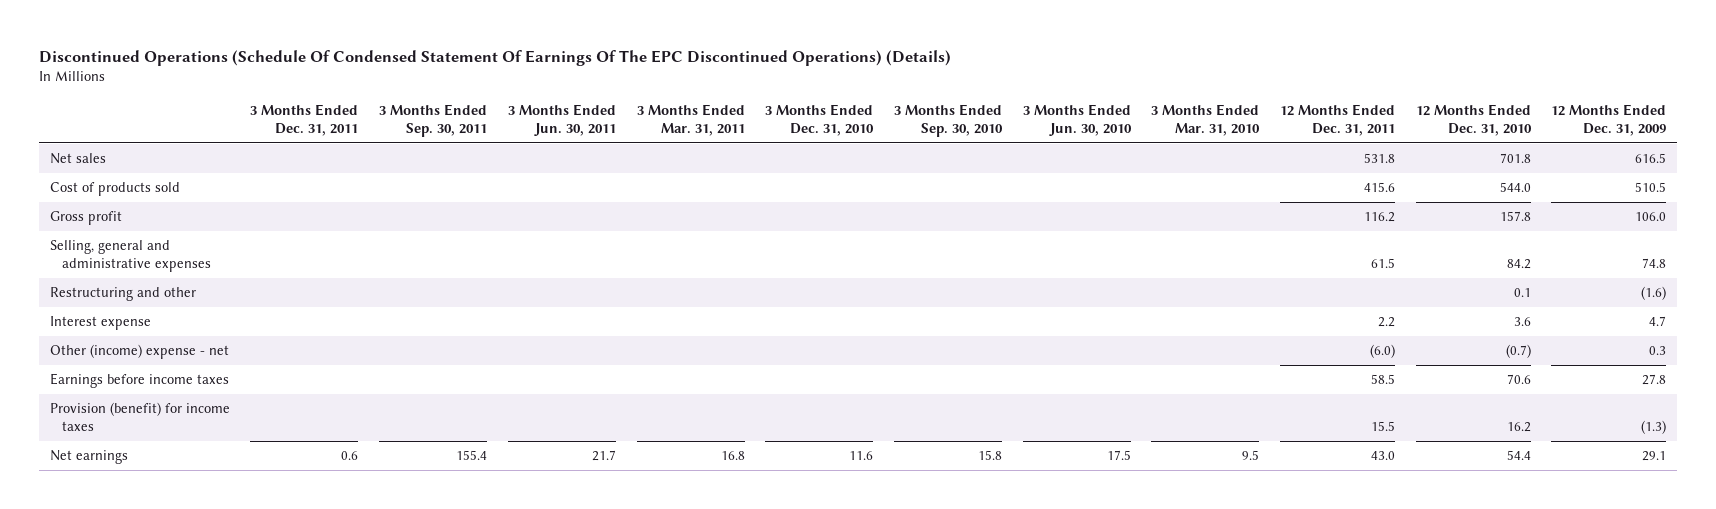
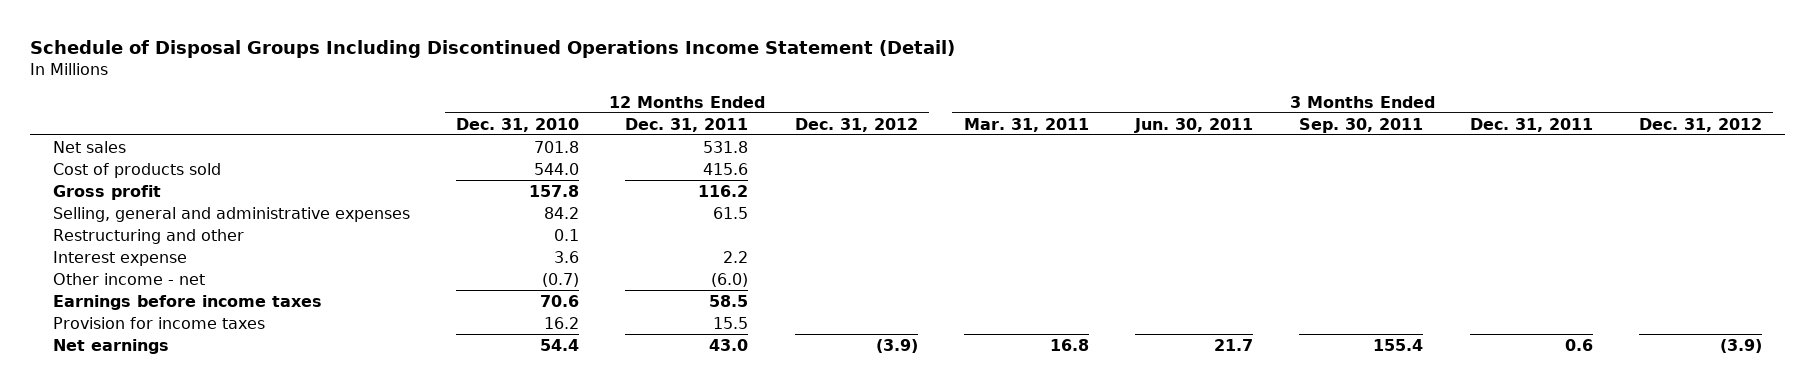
- Discontinued Operations (Schedule Of Condensed Statement Of Earnings Of The EPC Discontinued Operations) (Details)
+ Schedule of Disposal Groups Including Discontinued Operations Income Statement (Detail)
- | 3 Months Ended Dec. 31, 2011 | 3 Months Ended Sep. 30, 2011 | 3 Months Ended Jun. 30, 2011 | 3 Months Ended Mar. 31, 2011 | 3 Months Ended Dec. 31, 2010 | 3 Months Ended Sep. 30, 2010 | 3 Months Ended Jun. 30, 2010 | 3 Months Ended Mar. 31, 2010 | 12 Months Ended Dec. 31, 2011 | 12 Months Ended Dec. 31, 2010 | 12 Months Ended Dec. 31, 2009
+ | 12 Months Ended Dec. 31, 2010 | 12 Months Ended Dec. 31, 2011 | 12 Months Ended Dec. 31, 2012 | 3 Months Ended Mar. 31, 2011 | 3 Months Ended Jun. 30, 2011 | 3 Months Ended Sep. 30, 2011 | 3 Months Ended Dec. 31, 2011 | 3 Months Ended Dec. 31, 2012
- Other (income) expense - net | | | | | | | | | (6.0) | (0.7) | 0.3
+ Other income - net | (0.7) | (6.0) | | | | | |
- Provision (benefit) for income taxes | | | | | | | | | 15.5 | 16.2 | (1.3)
+ Provision for income taxes | 16.2 | 15.5 | | | | | |

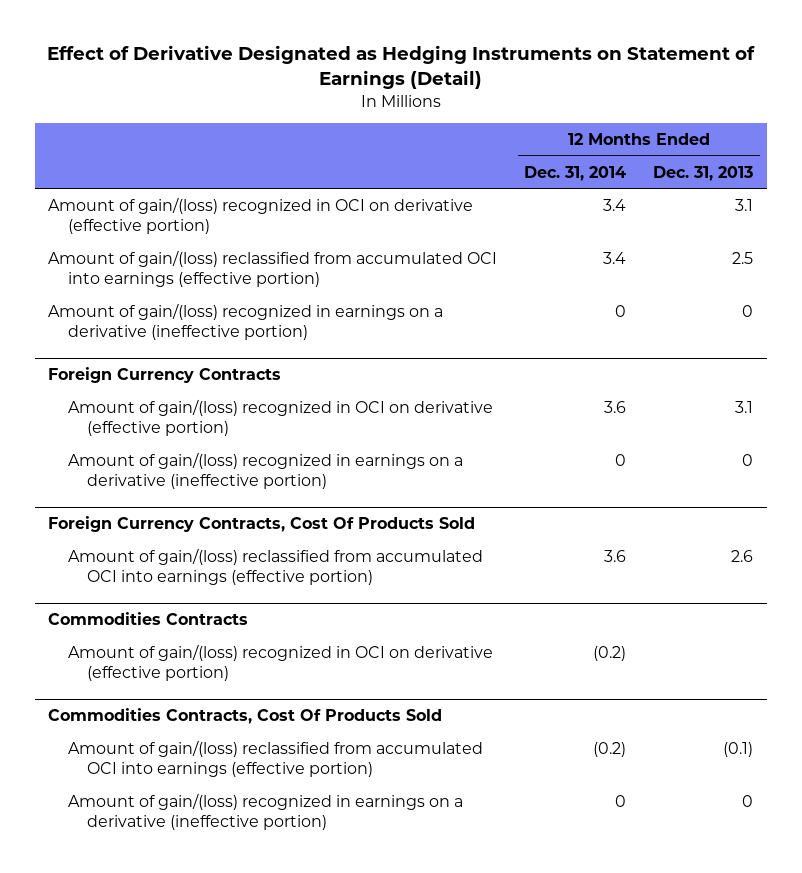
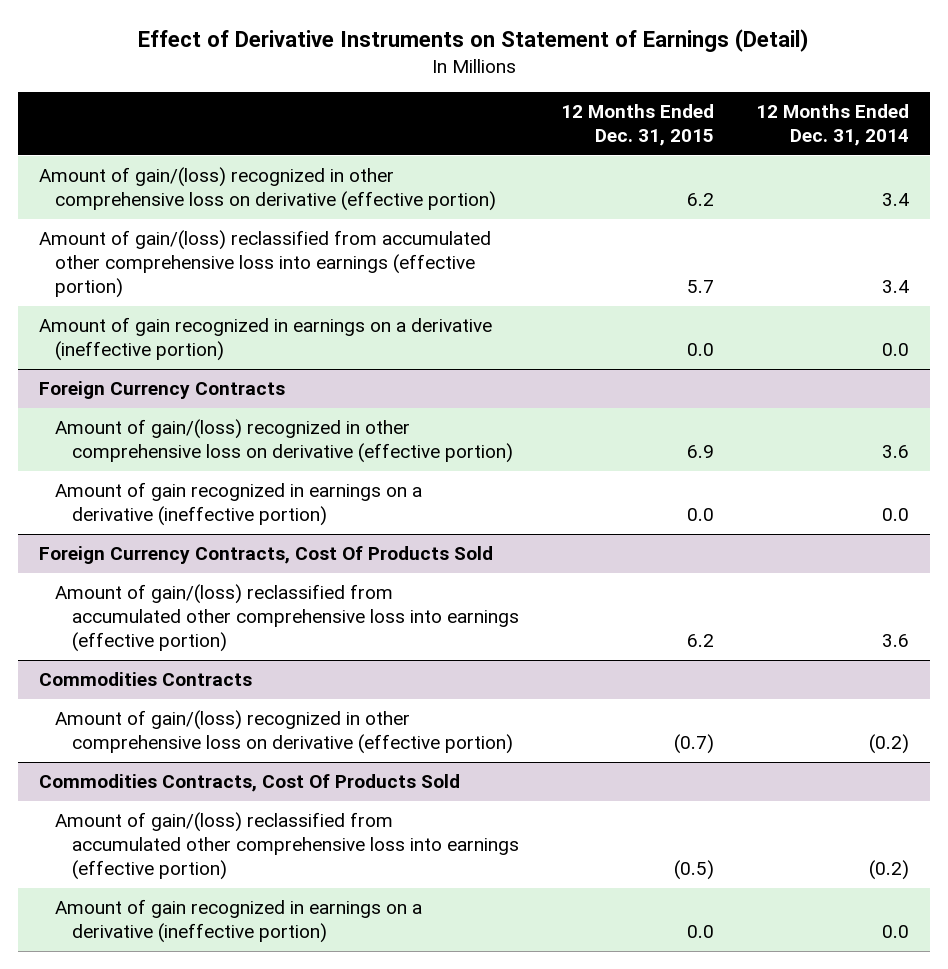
- Effect of Derivative Designated as Hedging Instruments on Statement of Earnings (Detail)
+ Effect of Derivative Instruments on Statement of Earnings (Detail)
- | 12 Months Ended Dec. 31, 2014 | 12 Months Ended Dec. 31, 2013
+ | 12 Months Ended Dec. 31, 2015 | 12 Months Ended Dec. 31, 2014
- Amount of gain/(loss) recognized in OCI on derivative (effective portion) | 3.4 | 3.1
- Amount of gain/(loss) reclassified from accumulated OCI into earnings (effective portion) | 3.4 | 2.5
- Amount of gain/(loss) recognized in earnings on a derivative (ineffective portion) | 0 | 0
+ Amount of gain/(loss) recognized in other comprehensive loss on derivative (effective portion) | 6.2 | 3.4
+ Amount of gain/(loss) reclassified from accumulated other comprehensive loss into earnings (effective portion) | 5.7 | 3.4
+ Amount of gain recognized in earnings on a derivative (ineffective portion) | 0.0 | 0.0
@ Foreign Currency Contracts
- Amount of gain/(loss) recognized in OCI on derivative (effective portion) | 3.6 | 3.1
- Amount of gain/(loss) recognized in earnings on a derivative (ineffective portion) | 0 | 0
+ Amount of gain/(loss) recognized in other comprehensive loss on derivative (effective portion) | 6.9 | 3.6
+ Amount of gain recognized in earnings on a derivative (ineffective portion) | 0.0 | 0.0
@ Foreign Currency Contracts, Cost Of Products Sold
- Amount of gain/(loss) reclassified from accumulated OCI into earnings (effective portion) | 3.6 | 2.6
+ Amount of gain/(loss) reclassified from accumulated other comprehensive loss into earnings (effective portion) | 6.2 | 3.6
@ Commodities Contracts
- Amount of gain/(loss) recognized in OCI on derivative (effective portion) | (0.2) |
+ Amount of gain/(loss) recognized in other comprehensive loss on derivative (effective portion) | (0.7) | (0.2)
@ Commodities Contracts, Cost Of Products Sold
- Amount of gain/(loss) reclassified from accumulated OCI into earnings (effective portion) | (0.2) | (0.1)
- Amount of gain/(loss) recognized in earnings on a derivative (ineffective portion) | 0 | 0
+ Amount of gain/(loss) reclassified from accumulated other comprehensive loss into earnings (effective portion) | (0.5) | (0.2)
+ Amount of gain recognized in earnings on a derivative (ineffective portion) | 0.0 | 0.0

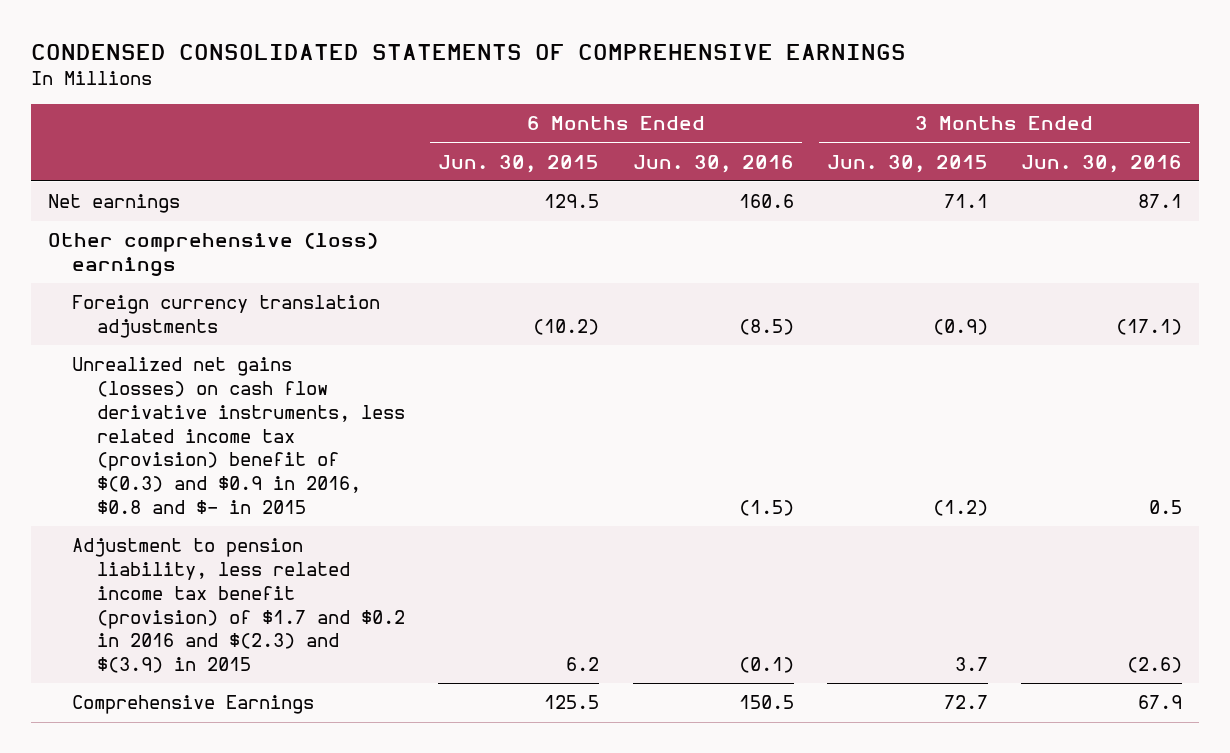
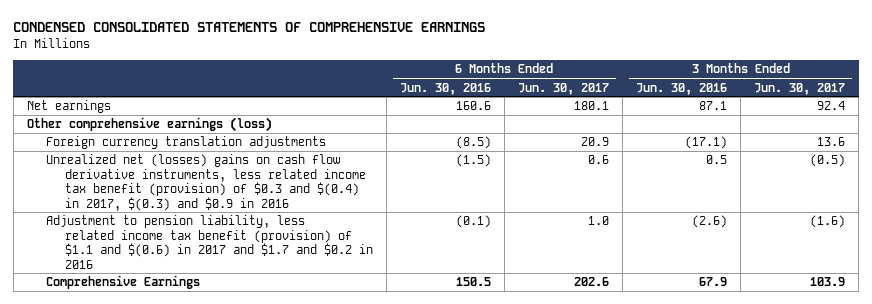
- | 6 Months Ended Jun. 30, 2015 | 6 Months Ended Jun. 30, 2016 | 3 Months Ended Jun. 30, 2015 | 3 Months Ended Jun. 30, 2016
+ | 6 Months Ended Jun. 30, 2016 | 6 Months Ended Jun. 30, 2017 | 3 Months Ended Jun. 30, 2016 | 3 Months Ended Jun. 30, 2017
- Other comprehensive (loss) earnings
+ Other comprehensive earnings (loss)
- Unrealized net gains (losses) on cash flow derivative instruments, less related income tax (provision) benefit of $(0.3) and $0.9 in 2016, $0.8 and $- in 2015 | | (1.5) | (1.2) | 0.5
- Adjustment to pension liability, less related income tax benefit (provision) of $1.7 and $0.2 in 2016 and $(2.3) and $(3.9) in 2015 | 6.2 | (0.1) | 3.7 | (2.6)
+ Unrealized net (losses) gains on cash flow derivative instruments, less related income tax benefit (provision) of $0.3 and $(0.4) in 2017, $(0.3) and $0.9 in 2016 | (1.5) | 0.6 | 0.5 | (0.5)
+ Adjustment to pension liability, less related income tax benefit (provision) of $1.1 and $(0.6) in 2017 and $1.7 and $0.2 in 2016 | (0.1) | 1.0 | (2.6) | (1.6)

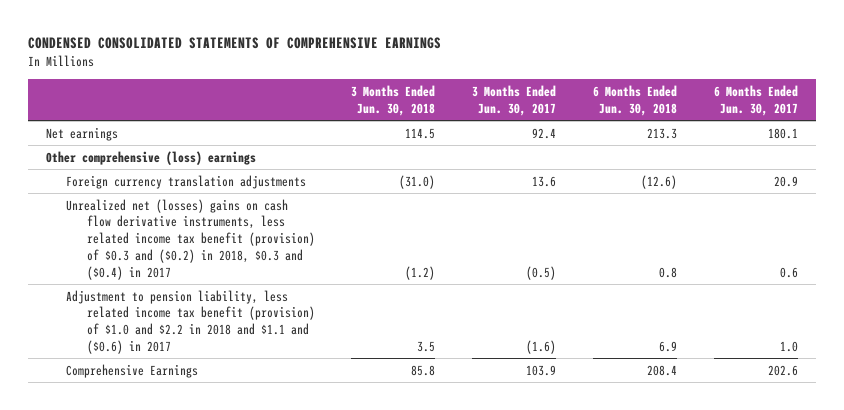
- | 6 Months Ended Jun. 30, 2016 | 6 Months Ended Jun. 30, 2017 | 3 Months Ended Jun. 30, 2016 | 3 Months Ended Jun. 30, 2017
+ | 3 Months Ended Jun. 30, 2018 | 3 Months Ended Jun. 30, 2017 | 6 Months Ended Jun. 30, 2018 | 6 Months Ended Jun. 30, 2017
- Other comprehensive earnings (loss)
+ Other comprehensive (loss) earnings
- Unrealized net (losses) gains on cash flow derivative instruments, less related income tax benefit (provision) of $0.3 and $(0.4) in 2017, $(0.3) and $0.9 in 2016 | (1.5) | 0.6 | 0.5 | (0.5)
- Adjustment to pension liability, less related income tax benefit (provision) of $1.1 and $(0.6) in 2017 and $1.7 and $0.2 in 2016 | (0.1) | 1.0 | (2.6) | (1.6)
+ Unrealized net (losses) gains on cash flow derivative instruments, less related income tax benefit (provision) of $0.3 and ($0.2) in 2018, $0.3 and ($0.4) in 2017 | (1.2) | (0.5) | 0.8 | 0.6
+ Adjustment to pension liability, less related income tax benefit (provision) of $1.0 and $2.2 in 2018 and $1.1 and ($0.6) in 2017 | 3.5 | (1.6) | 6.9 | 1.0

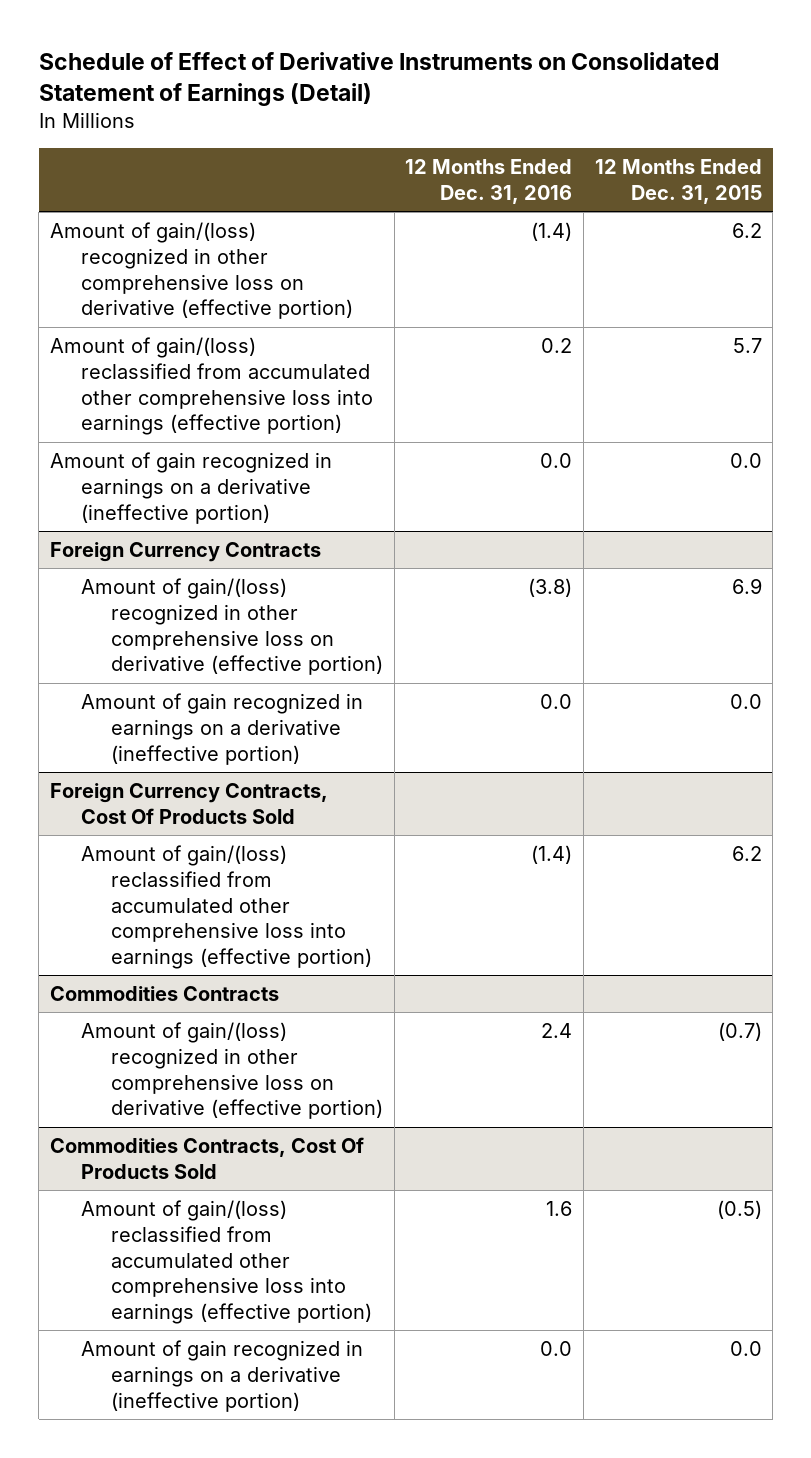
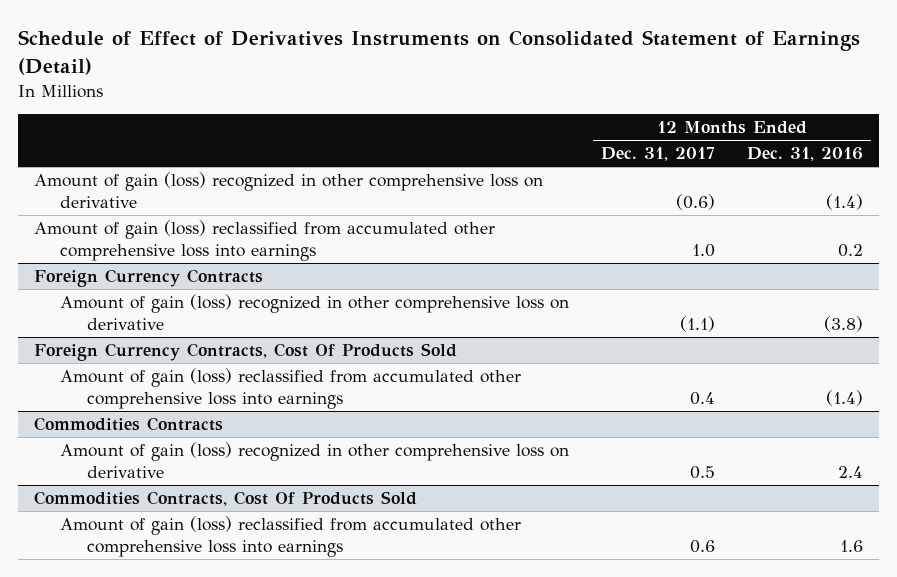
- Schedule of Effect of Derivative Instruments on Consolidated Statement of Earnings (Detail)
+ Schedule of Effect of Derivatives Instruments on Consolidated Statement of Earnings (Detail)
- | 12 Months Ended Dec. 31, 2016 | 12 Months Ended Dec. 31, 2015
+ | 12 Months Ended Dec. 31, 2017 | 12 Months Ended Dec. 31, 2016
- Amount of gain/(loss) recognized in other comprehensive loss on derivative (effective portion) | (1.4) | 6.2
- Amount of gain/(loss) reclassified from accumulated other comprehensive loss into earnings (effective portion) | 0.2 | 5.7
- Amount of gain recognized in earnings on a derivative (ineffective portion) | 0.0 | 0.0
+ Amount of gain (loss) recognized in other comprehensive loss on derivative | (0.6) | (1.4)
+ Amount of gain (loss) reclassified from accumulated other comprehensive loss into earnings | 1.0 | 0.2
@ Foreign Currency Contracts
- Amount of gain/(loss) recognized in other comprehensive loss on derivative (effective portion) | (3.8) | 6.9
- Amount of gain recognized in earnings on a derivative (ineffective portion) | 0.0 | 0.0
+ Amount of gain (loss) recognized in other comprehensive loss on derivative | (1.1) | (3.8)
@ Foreign Currency Contracts, Cost Of Products Sold
- Amount of gain/(loss) reclassified from accumulated other comprehensive loss into earnings (effective portion) | (1.4) | 6.2
+ Amount of gain (loss) reclassified from accumulated other comprehensive loss into earnings | 0.4 | (1.4)
@ Commodities Contracts
- Amount of gain/(loss) recognized in other comprehensive loss on derivative (effective portion) | 2.4 | (0.7)
+ Amount of gain (loss) recognized in other comprehensive loss on derivative | 0.5 | 2.4
@ Commodities Contracts, Cost Of Products Sold
- Amount of gain/(loss) reclassified from accumulated other comprehensive loss into earnings (effective portion) | 1.6 | (0.5)
- Amount of gain recognized in earnings on a derivative (ineffective portion) | 0.0 | 0.0
+ Amount of gain (loss) reclassified from accumulated other comprehensive loss into earnings | 0.6 | 1.6

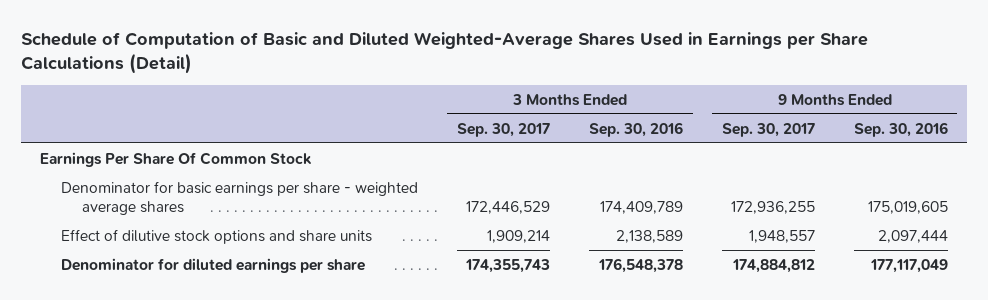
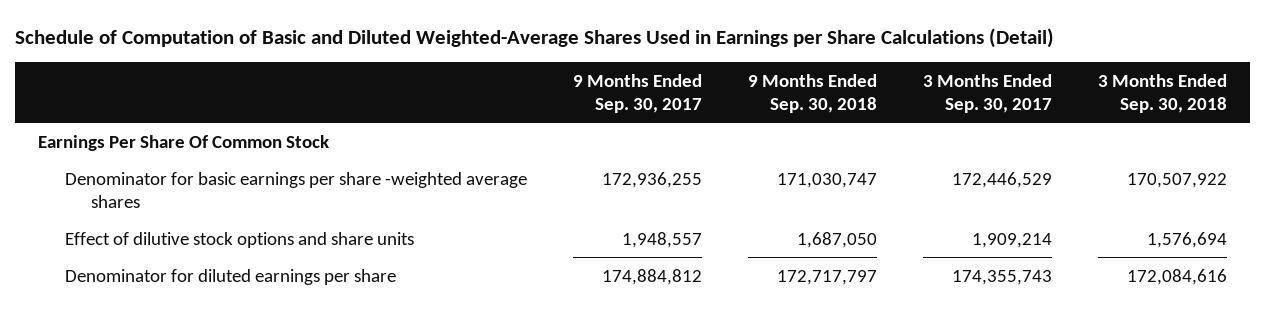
- | 3 Months Ended Sep. 30, 2017 | 3 Months Ended Sep. 30, 2016 | 9 Months Ended Sep. 30, 2017 | 9 Months Ended Sep. 30, 2016
+ | 9 Months Ended Sep. 30, 2017 | 9 Months Ended Sep. 30, 2018 | 3 Months Ended Sep. 30, 2017 | 3 Months Ended Sep. 30, 2018
- Denominator for basic earnings per share - weighted average shares | 172,446,529 | 174,409,789 | 172,936,255 | 175,019,605
+ Denominator for basic earnings per share -weighted average shares | 172,936,255 | 171,030,747 | 172,446,529 | 170,507,922

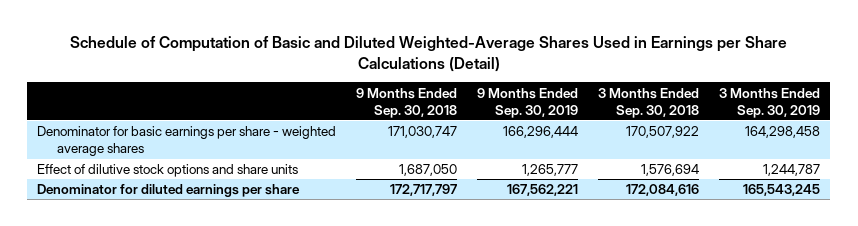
- | 9 Months Ended Sep. 30, 2017 | 9 Months Ended Sep. 30, 2018 | 3 Months Ended Sep. 30, 2017 | 3 Months Ended Sep. 30, 2018
+ | 9 Months Ended Sep. 30, 2018 | 9 Months Ended Sep. 30, 2019 | 3 Months Ended Sep. 30, 2018 | 3 Months Ended Sep. 30, 2019
- Earnings Per Share Of Common Stock
- Denominator for basic earnings per share -weighted average shares | 172,936,255 | 171,030,747 | 172,446,529 | 170,507,922
+ Denominator for basic earnings per share - weighted average shares | 171,030,747 | 166,296,444 | 170,507,922 | 164,298,458

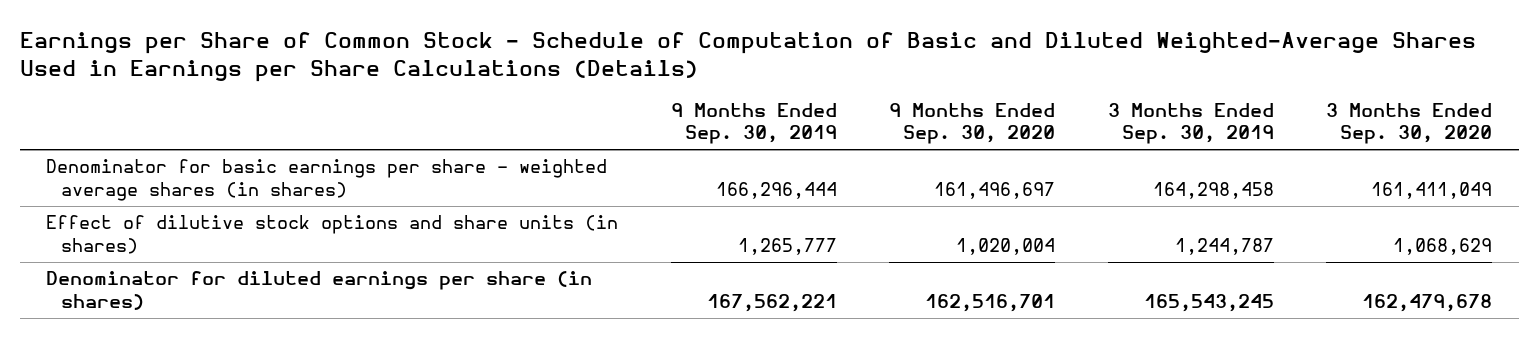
- Schedule of Computation of Basic and Diluted Weighted-Average Shares Used in Earnings per Share Calculations (Detail)
+ Earnings per Share of Common Stock - Schedule of Computation of Basic and Diluted Weighted-Average Shares Used in Earnings per Share Calculations (Details)
- | 9 Months Ended Sep. 30, 2018 | 9 Months Ended Sep. 30, 2019 | 3 Months Ended Sep. 30, 2018 | 3 Months Ended Sep. 30, 2019
+ | 9 Months Ended Sep. 30, 2019 | 9 Months Ended Sep. 30, 2020 | 3 Months Ended Sep. 30, 2019 | 3 Months Ended Sep. 30, 2020
- Denominator for basic earnings per share - weighted average shares | 171,030,747 | 166,296,444 | 170,507,922 | 164,298,458
- Effect of dilutive stock options and share units | 1,687,050 | 1,265,777 | 1,576,694 | 1,244,787
- Denominator for diluted earnings per share | 172,717,797 | 167,562,221 | 172,084,616 | 165,543,245
+ Denominator for basic earnings per share - weighted average shares (in shares) | 166,296,444 | 161,496,697 | 164,298,458 | 161,411,049
+ Effect of dilutive stock options and share units (in shares) | 1,265,777 | 1,020,004 | 1,244,787 | 1,068,629
+ Denominator for diluted earnings per share (in shares) | 167,562,221 | 162,516,701 | 165,543,245 | 162,479,678

